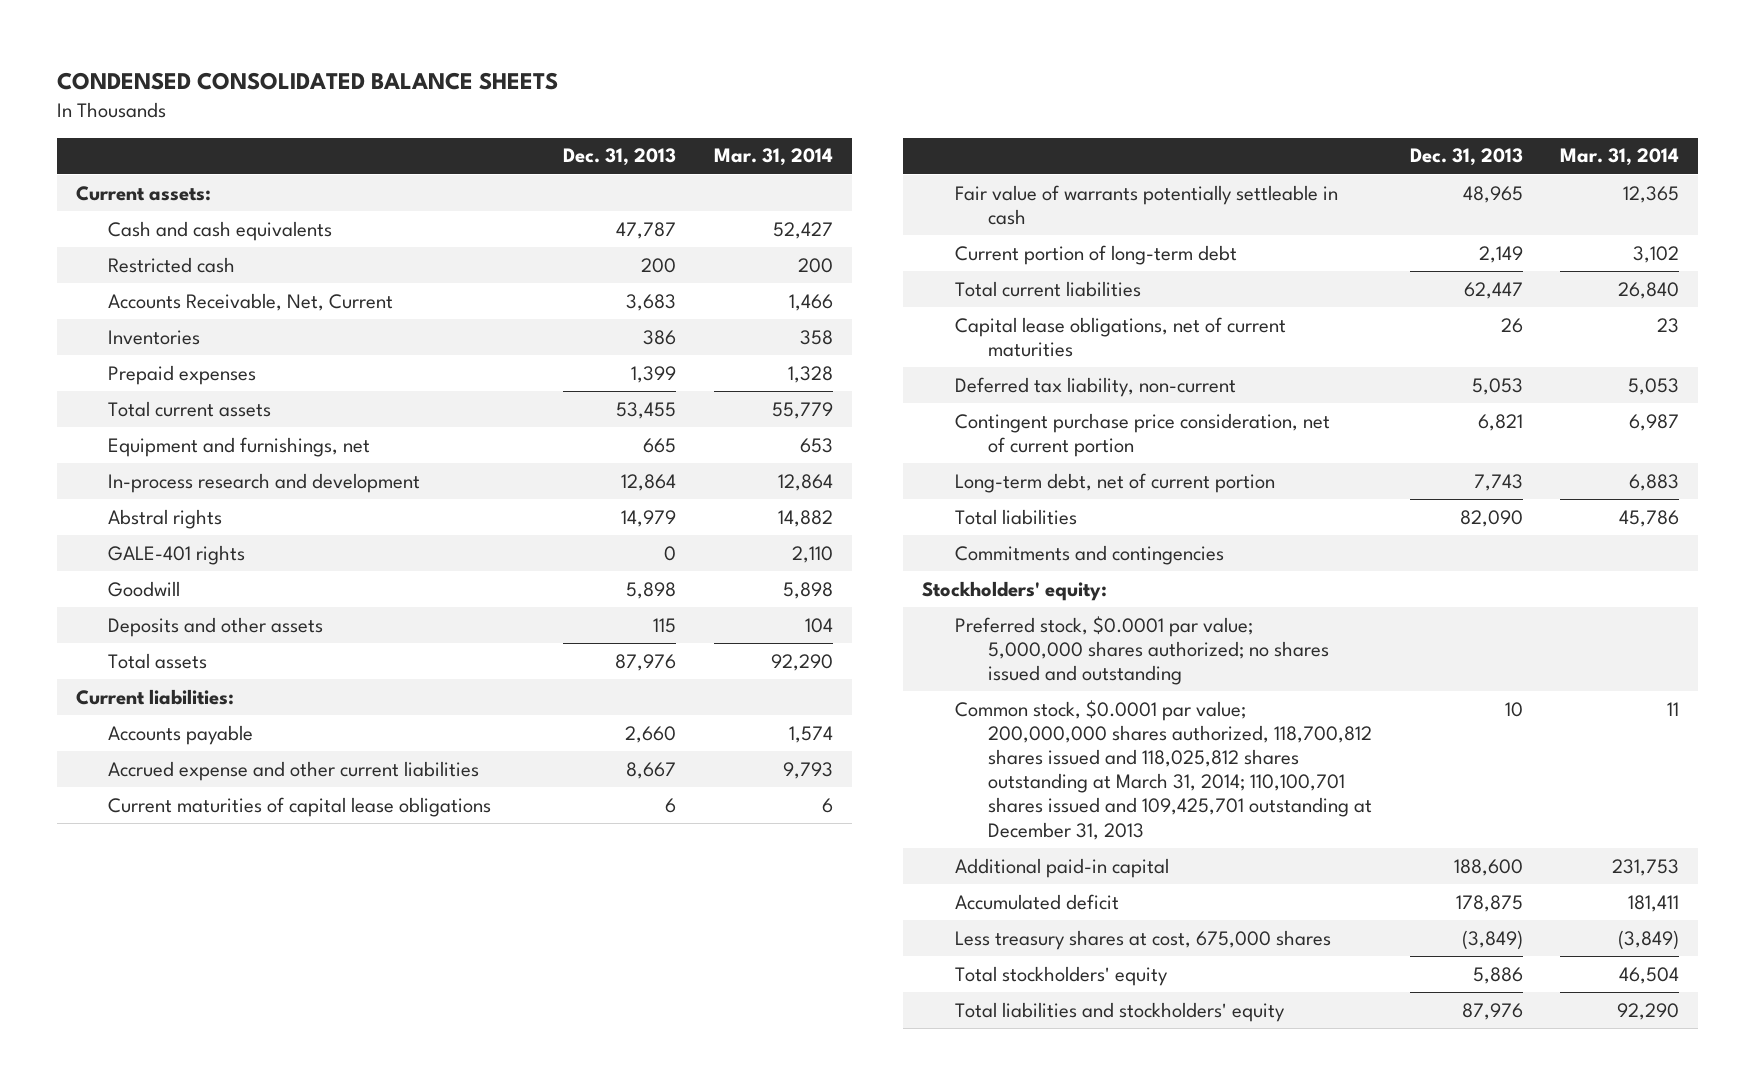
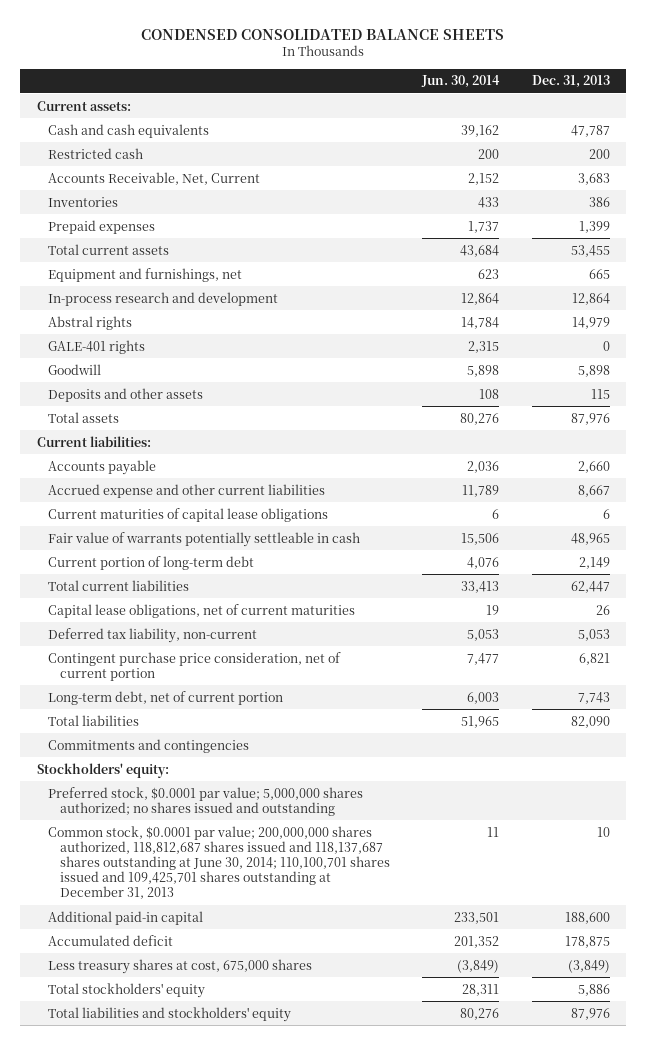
- | Dec. 31, 2013 | Mar. 31, 2014
+ | Jun. 30, 2014 | Dec. 31, 2013
- Common stock, $0.0001 par value; 200,000,000 shares authorized, 118,700,812 shares issued and 118,025,812 shares outstanding at March 31, 2014; 110,100,701 shares issued and 109,425,701 outstanding at December 31, 2013 | 10 | 11
+ Common stock, $0.0001 par value; 200,000,000 shares authorized, 118,812,687 shares issued and 118,137,687 shares outstanding at June 30, 2014; 110,100,701 shares issued and 109,425,701 shares outstanding at December 31, 2013 | 11 | 10

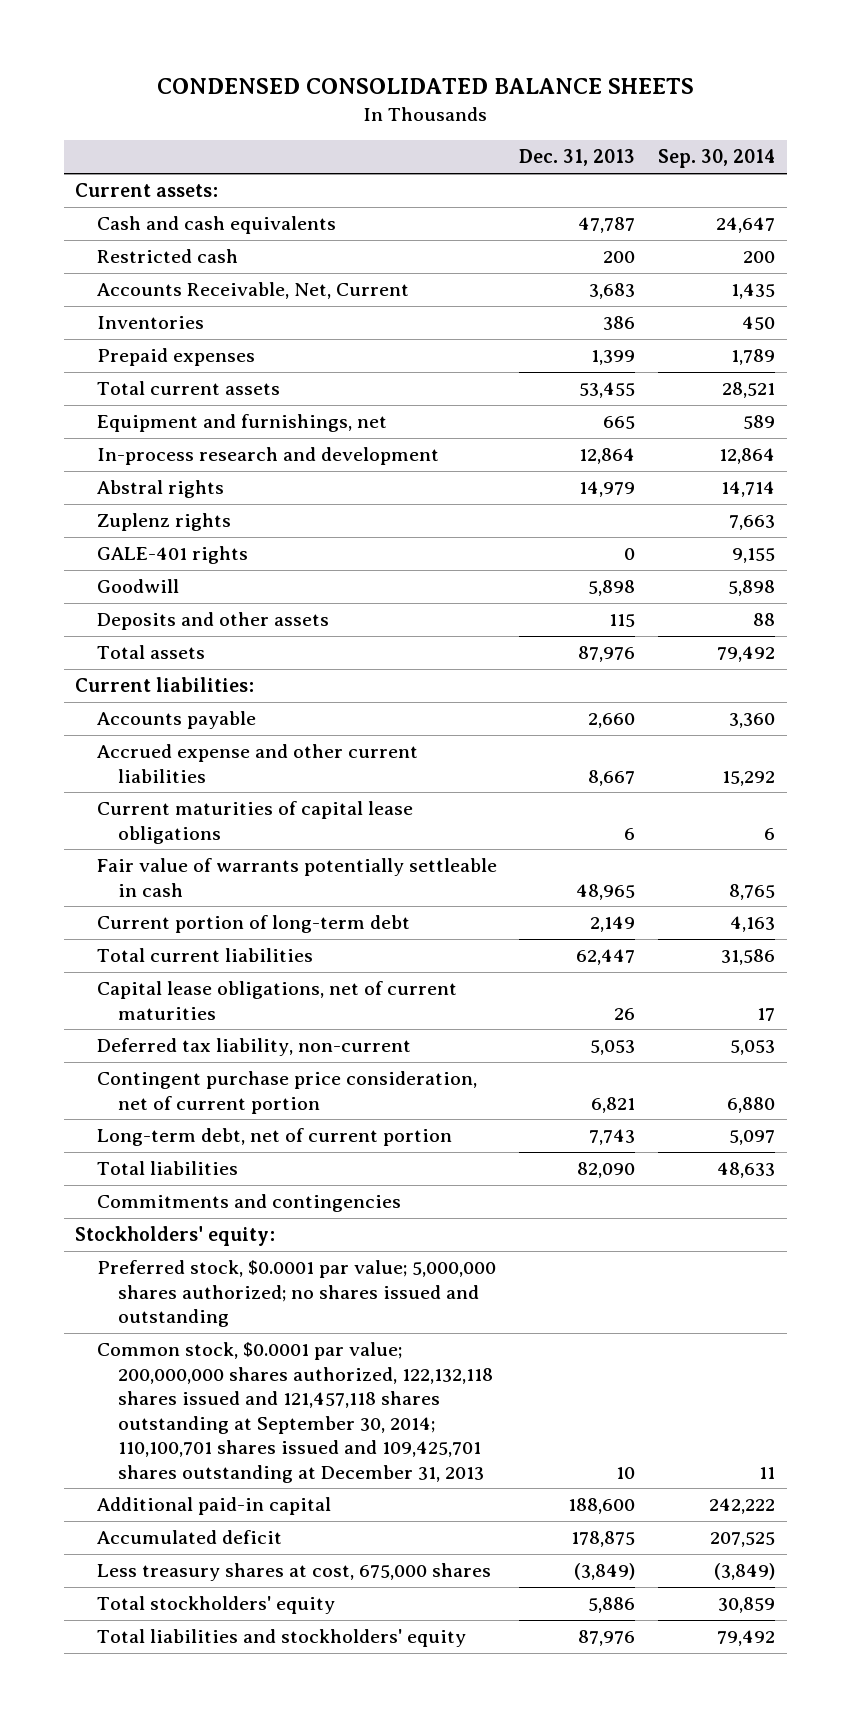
- | Jun. 30, 2014 | Dec. 31, 2013
+ | Dec. 31, 2013 | Sep. 30, 2014
+ Zuplenz rights | | 7,663
- Common stock, $0.0001 par value; 200,000,000 shares authorized, 118,812,687 shares issued and 118,137,687 shares outstanding at June 30, 2014; 110,100,701 shares issued and 109,425,701 shares outstanding at December 31, 2013 | 11 | 10
+ Common stock, $0.0001 par value; 200,000,000 shares authorized, 122,132,118 shares issued and 121,457,118 shares outstanding at September 30, 2014; 110,100,701 shares issued and 109,425,701 shares outstanding at December 31, 2013 | 10 | 11

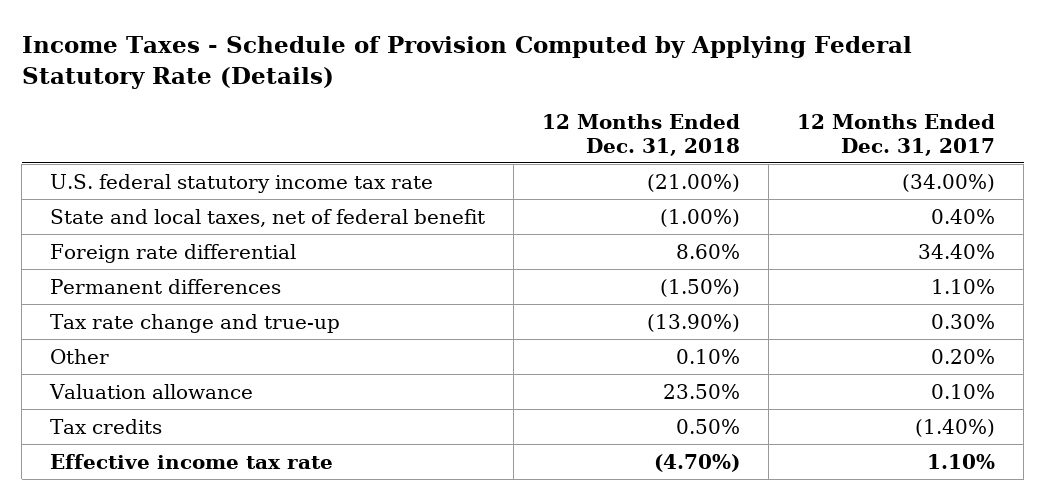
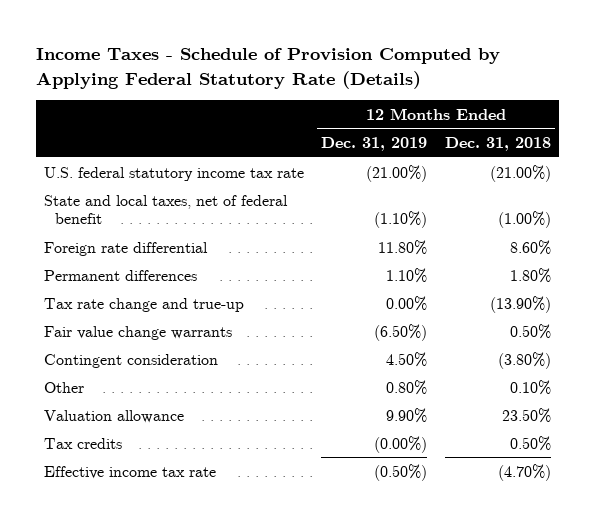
- | 12 Months Ended Dec. 31, 2018 | 12 Months Ended Dec. 31, 2017
+ | 12 Months Ended Dec. 31, 2019 | 12 Months Ended Dec. 31, 2018
- Permanent differences | (1.50%) | 1.10%
+ Permanent differences | 1.10% | 1.80%
+ Fair value change warrants | (6.50%) | 0.50%
+ Contingent consideration | 4.50% | (3.80%)

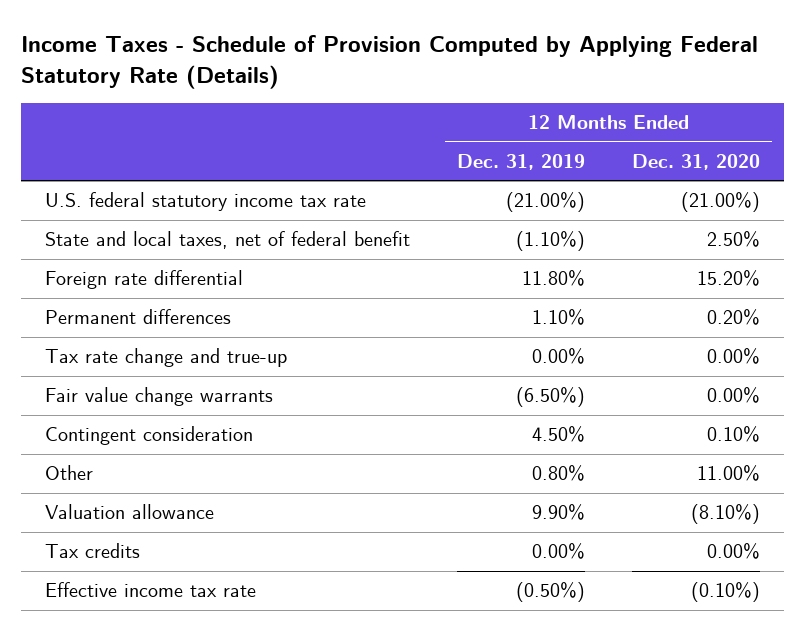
- | 12 Months Ended Dec. 31, 2019 | 12 Months Ended Dec. 31, 2018
+ | 12 Months Ended Dec. 31, 2019 | 12 Months Ended Dec. 31, 2020
- Tax credits | (0.00%) | 0.50%
+ Tax credits | 0.00% | 0.00%

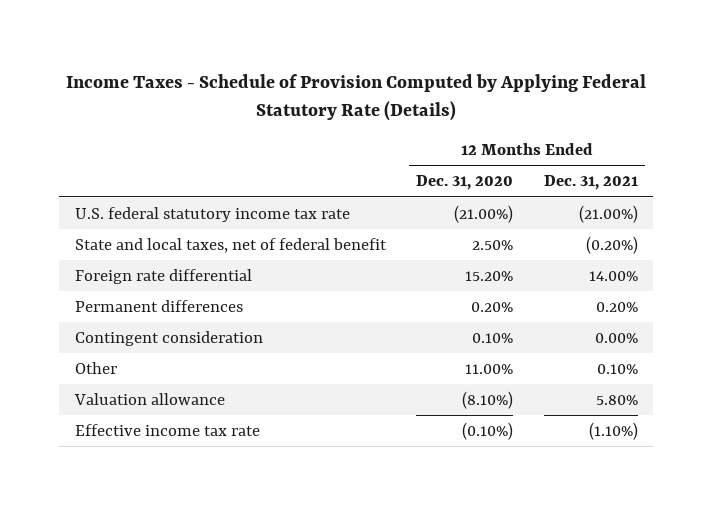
- | 12 Months Ended Dec. 31, 2019 | 12 Months Ended Dec. 31, 2020
+ | 12 Months Ended Dec. 31, 2020 | 12 Months Ended Dec. 31, 2021
- Tax rate change and true-up | 0.00% | 0.00%
- Fair value change warrants | (6.50%) | 0.00%
- Tax credits | 0.00% | 0.00%

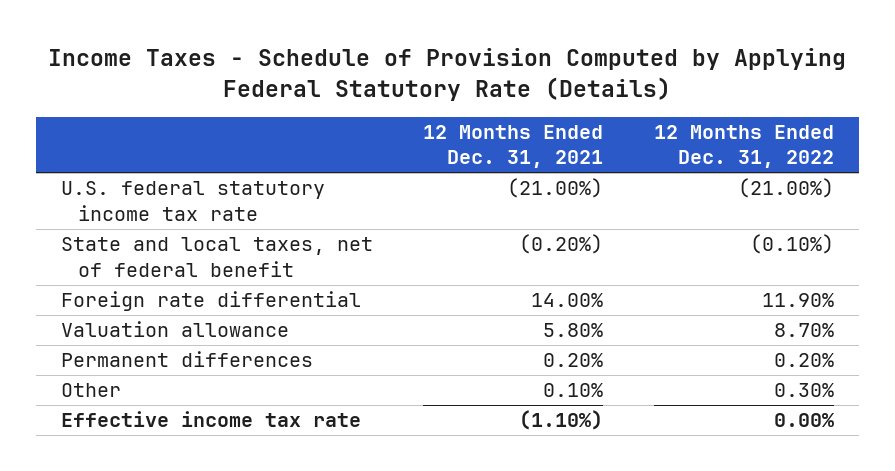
- | 12 Months Ended Dec. 31, 2020 | 12 Months Ended Dec. 31, 2021
+ | 12 Months Ended Dec. 31, 2021 | 12 Months Ended Dec. 31, 2022
moved up: Valuation allowance | 5.80% | 8.70%
- Contingent consideration | 0.10% | 0.00%

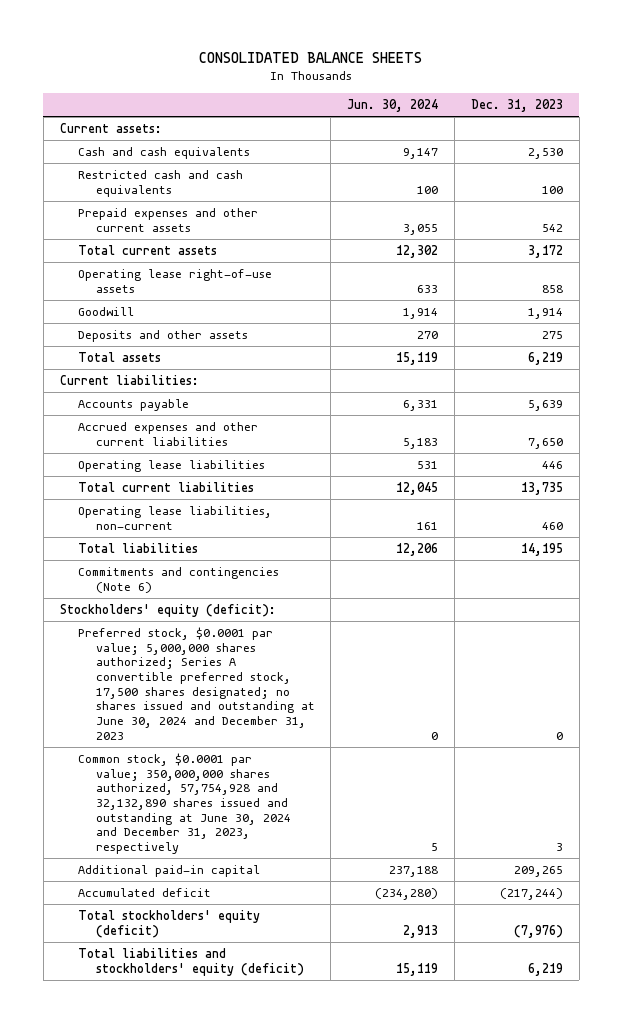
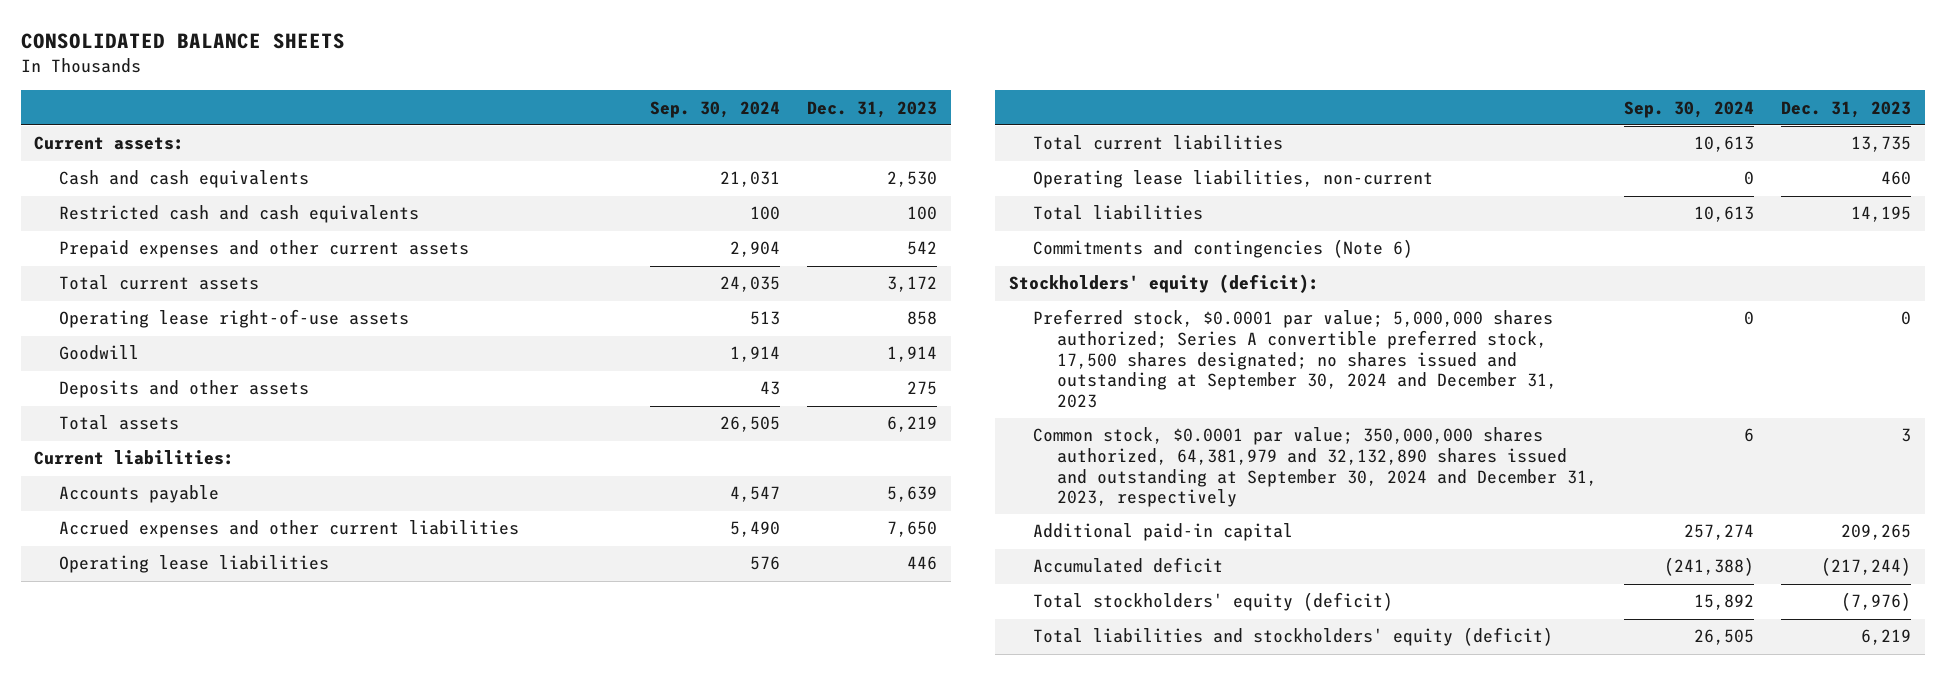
- | Jun. 30, 2024 | Dec. 31, 2023
+ | Sep. 30, 2024 | Dec. 31, 2023
- Preferred stock, $0.0001 par value; 5,000,000 shares authorized; Series A convertible preferred stock, 17,500 shares designated; no shares issued and outstanding at June 30, 2024 and December 31, 2023 | 0 | 0
- Common stock, $0.0001 par value; 350,000,000 shares authorized, 57,754,928 and 32,132,890 shares issued and outstanding at June 30, 2024 and December 31, 2023, respectively | 5 | 3
+ Preferred stock, $0.0001 par value; 5,000,000 shares authorized; Series A convertible preferred stock, 17,500 shares designated; no shares issued and outstanding at September 30, 2024 and December 31, 2023 | 0 | 0
+ Common stock, $0.0001 par value; 350,000,000 shares authorized, 64,381,979 and 32,132,890 shares issued and outstanding at September 30, 2024 and December 31, 2023, respectively | 6 | 3

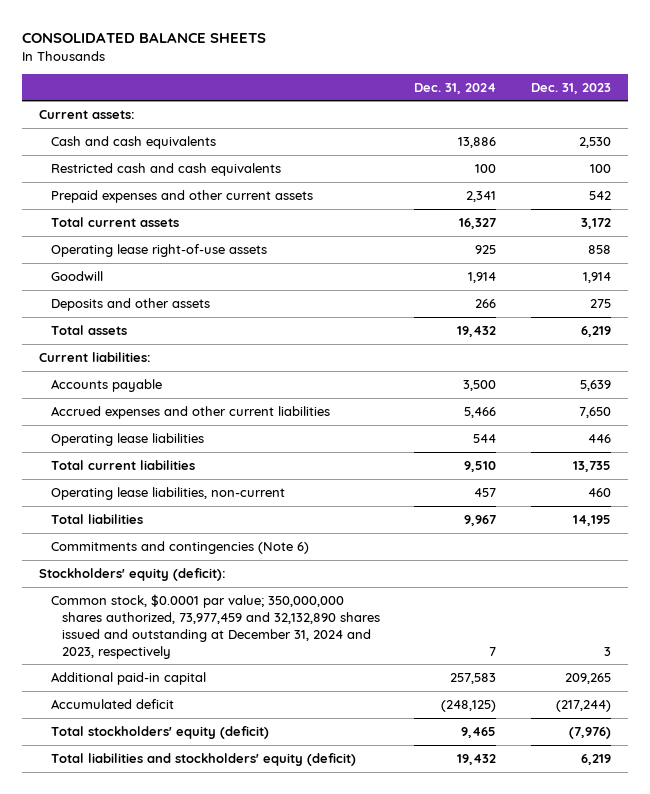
- | Sep. 30, 2024 | Dec. 31, 2023
+ | Dec. 31, 2024 | Dec. 31, 2023
- Preferred stock, $0.0001 par value; 5,000,000 shares authorized; Series A convertible preferred stock, 17,500 shares designated; no shares issued and outstanding at September 30, 2024 and December 31, 2023 | 0 | 0
- Common stock, $0.0001 par value; 350,000,000 shares authorized, 64,381,979 and 32,132,890 shares issued and outstanding at September 30, 2024 and December 31, 2023, respectively | 6 | 3
+ Common stock, $0.0001 par value; 350,000,000 shares authorized, 73,977,459 and 32,132,890 shares issued and outstanding at December 31, 2024 and 2023, respectively | 7 | 3

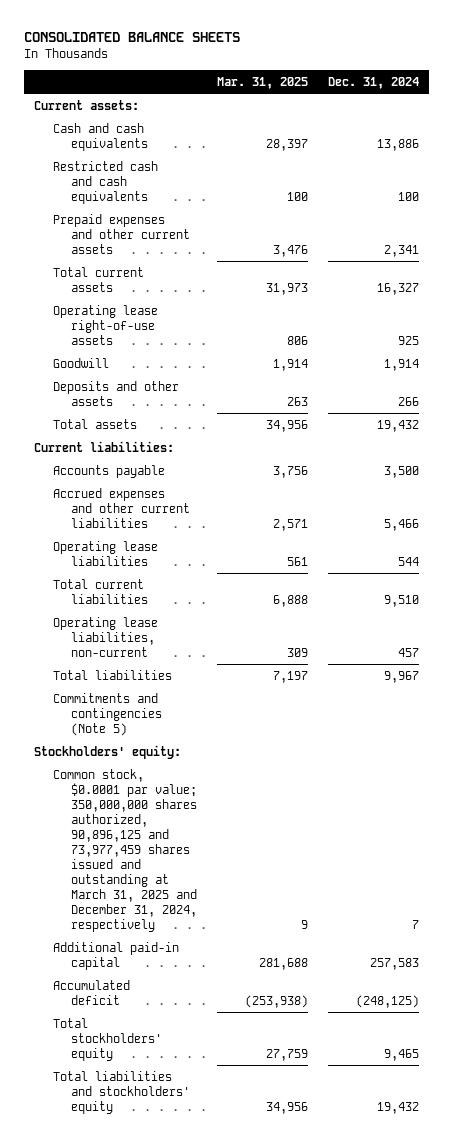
- | Dec. 31, 2024 | Dec. 31, 2023
+ | Mar. 31, 2025 | Dec. 31, 2024
- Commitments and contingencies (Note 6)
- Stockholders' equity (deficit):
- Common stock, $0.0001 par value; 350,000,000 shares authorized, 73,977,459 and 32,132,890 shares issued and outstanding at December 31, 2024 and 2023, respectively | 7 | 3
+ Commitments and contingencies (Note 5)
+ Stockholders' equity:
+ Common stock, $0.0001 par value; 350,000,000 shares authorized, 90,896,125 and 73,977,459 shares issued and outstanding at March 31, 2025 and December 31, 2024, respectively | 9 | 7
- Total stockholders' equity (deficit) | 9,465 | (7,976)
- Total liabilities and stockholders' equity (deficit) | 19,432 | 6,219
+ Total stockholders' equity | 27,759 | 9,465
+ Total liabilities and stockholders' equity | 34,956 | 19,432

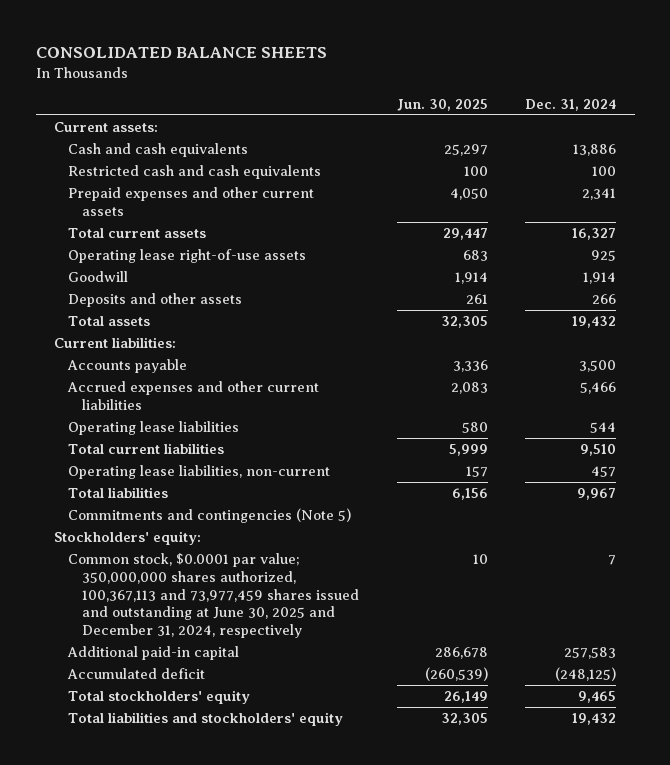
- | Mar. 31, 2025 | Dec. 31, 2024
+ | Jun. 30, 2025 | Dec. 31, 2024
- Common stock, $0.0001 par value; 350,000,000 shares authorized, 90,896,125 and 73,977,459 shares issued and outstanding at March 31, 2025 and December 31, 2024, respectively | 9 | 7
+ Common stock, $0.0001 par value; 350,000,000 shares authorized, 100,367,113 and 73,977,459 shares issued and outstanding at June 30, 2025 and December 31, 2024, respectively | 10 | 7

